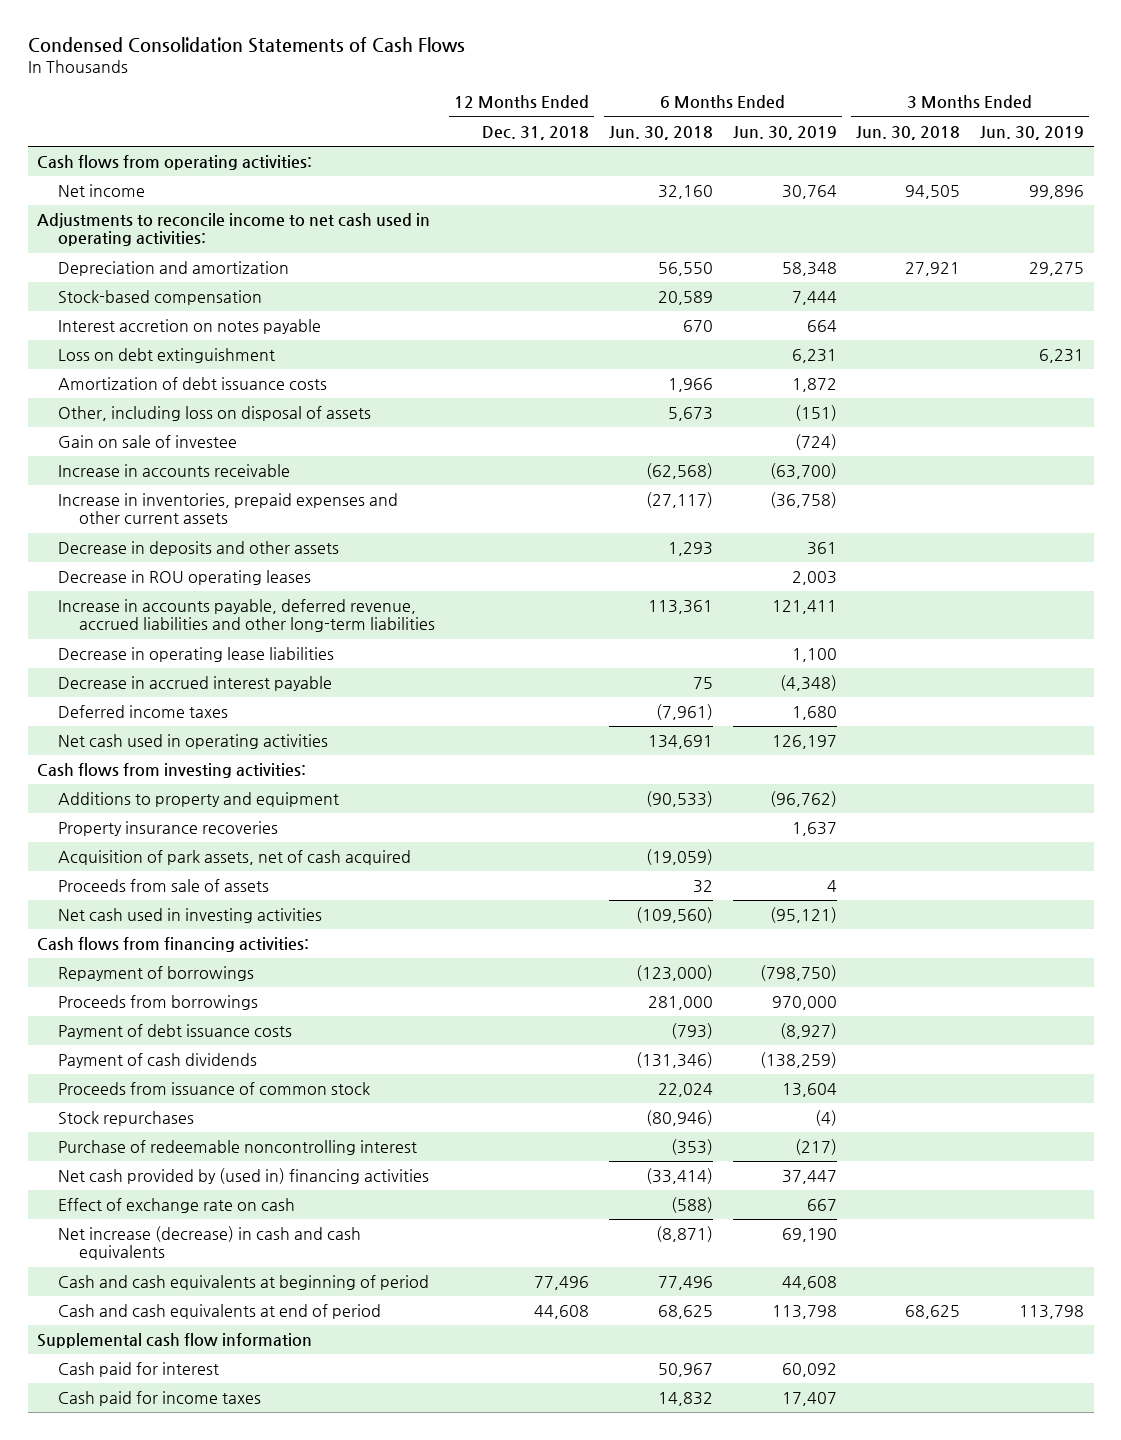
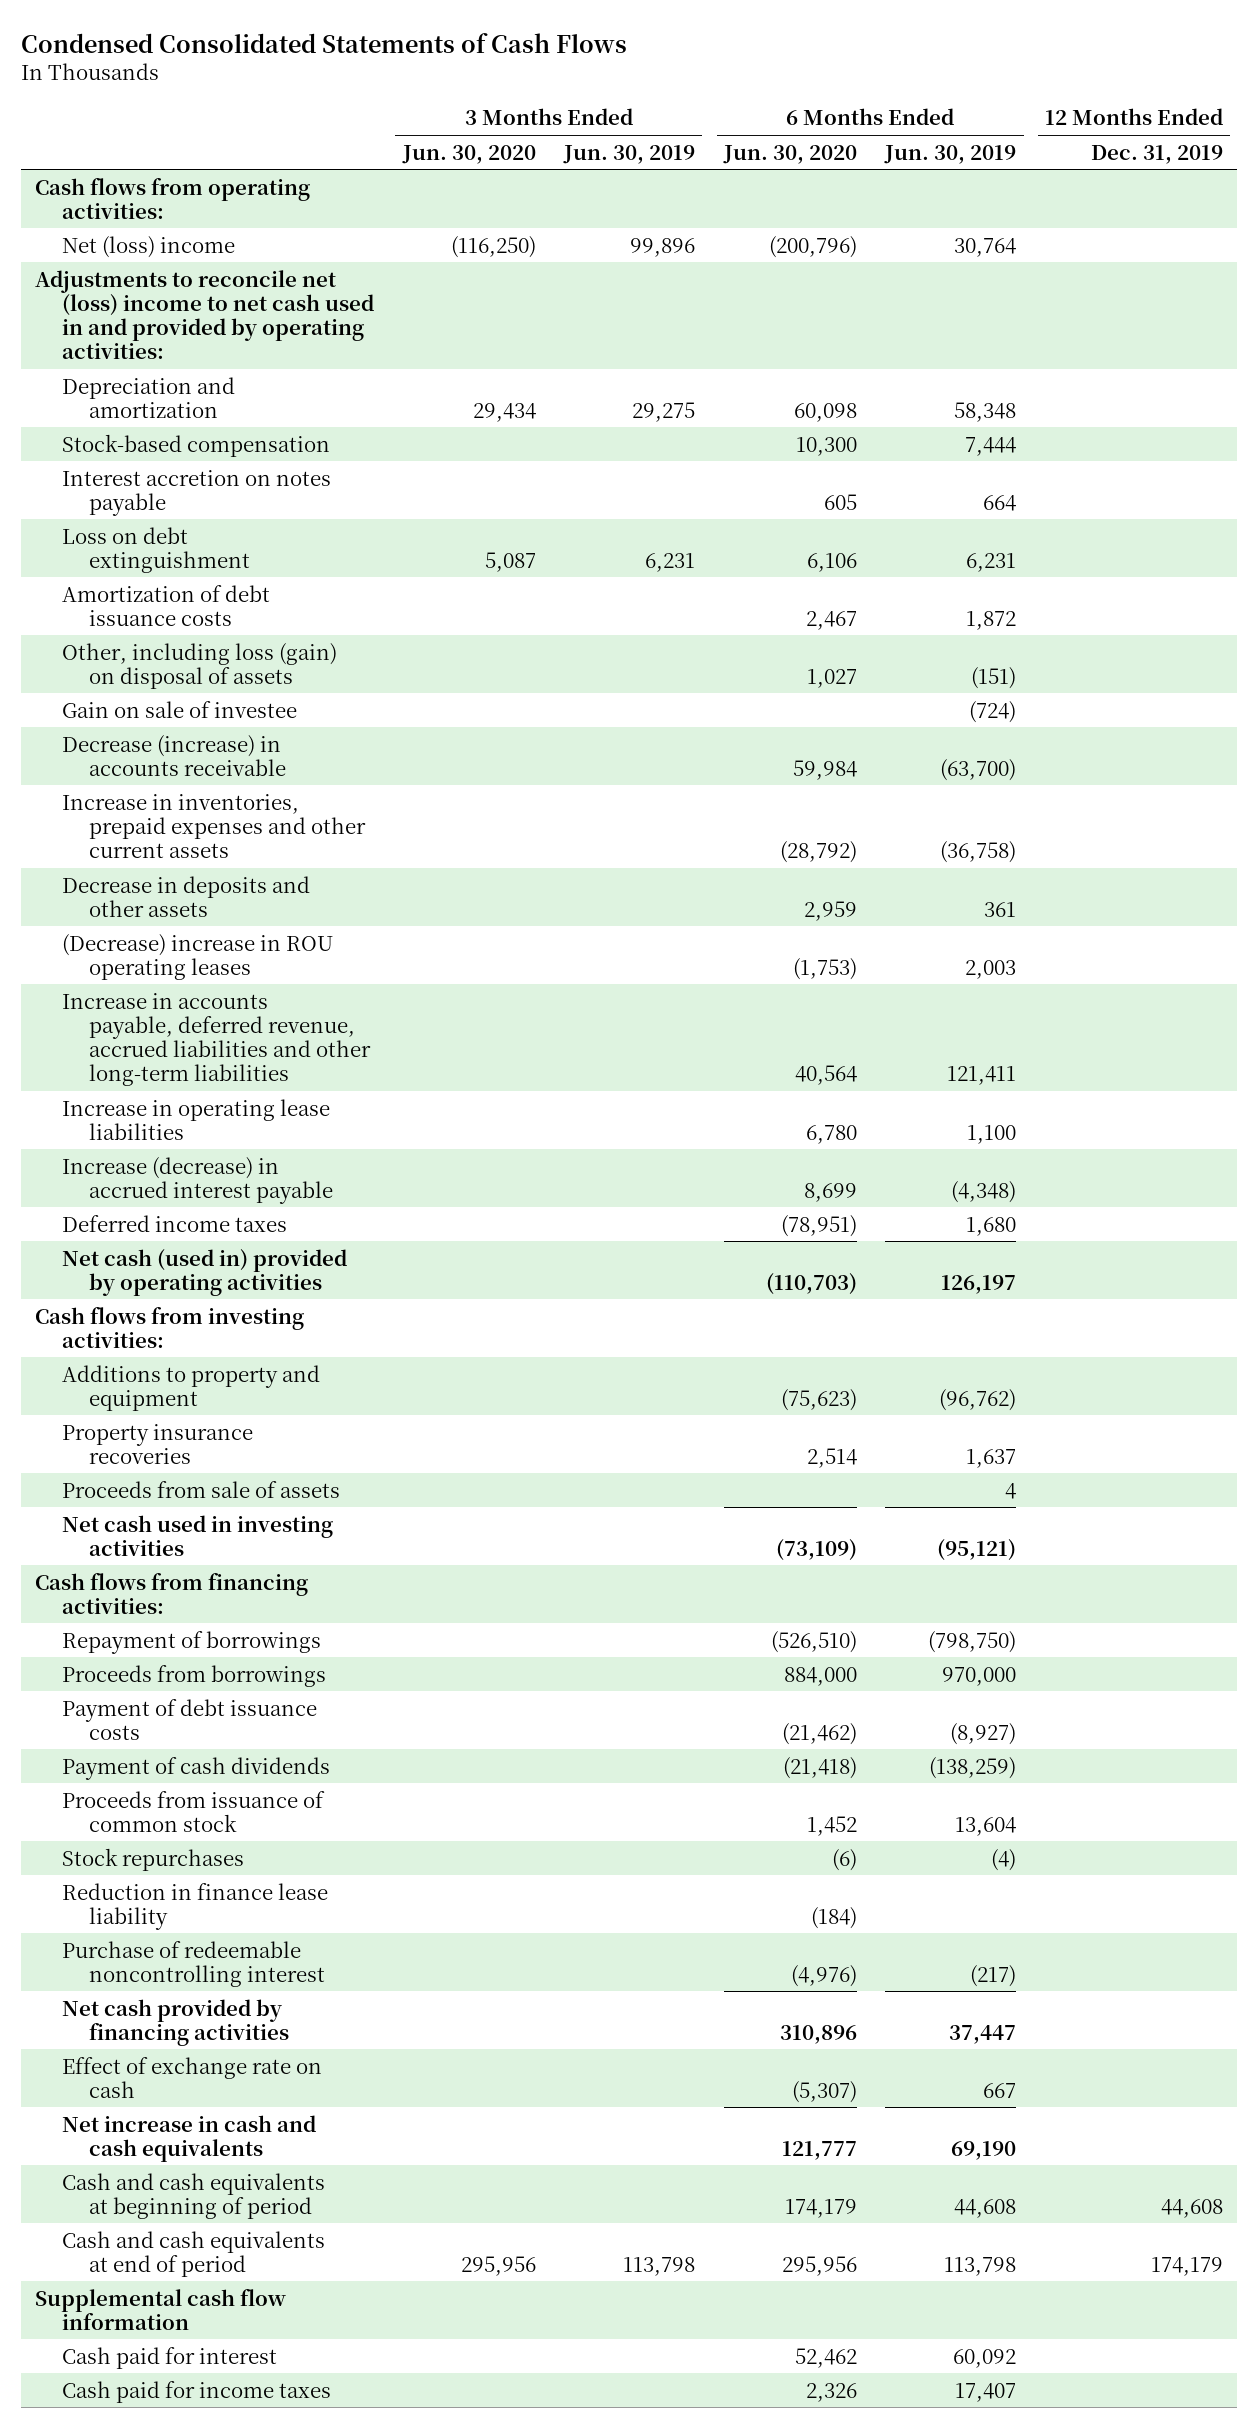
- Condensed Consolidation Statements of Cash Flows
+ Condensed Consolidated Statements of Cash Flows
- | 12 Months Ended Dec. 31, 2018 | 6 Months Ended Jun. 30, 2018 | 6 Months Ended Jun. 30, 2019 | 3 Months Ended Jun. 30, 2018 | 3 Months Ended Jun. 30, 2019
+ | 3 Months Ended Jun. 30, 2020 | 3 Months Ended Jun. 30, 2019 | 6 Months Ended Jun. 30, 2020 | 6 Months Ended Jun. 30, 2019 | 12 Months Ended Dec. 31, 2019
- Net income | | 32,160 | 30,764 | 94,505 | 99,896
- Adjustments to reconcile income to net cash used in operating activities:
+ Net (loss) income | (116,250) | 99,896 | (200,796) | 30,764 |
+ Adjustments to reconcile net (loss) income to net cash used in and provided by operating activities:
- Other, including loss on disposal of assets | | 5,673 | (151) | |
+ Other, including loss (gain) on disposal of assets | | | 1,027 | (151) |
- Increase in accounts receivable | | (62,568) | (63,700) | |
+ Decrease (increase) in accounts receivable | | | 59,984 | (63,700) |
- Decrease in ROU operating leases | | | 2,003 | |
+ (Decrease) increase in ROU operating leases | | | (1,753) | 2,003 |
- Decrease in operating lease liabilities | | | 1,100 | |
- Decrease in accrued interest payable | | 75 | (4,348) | |
+ Increase in operating lease liabilities | | | 6,780 | 1,100 |
+ Increase (decrease) in accrued interest payable | | | 8,699 | (4,348) |
- Net cash used in operating activities | | 134,691 | 126,197 | |
+ Net cash (used in) provided by operating activities | | | (110,703) | 126,197 |
- Acquisition of park assets, net of cash acquired | | (19,059) | | |
+ Reduction in finance lease liability | | | (184) | |
- Net cash provided by (used in) financing activities | | (33,414) | 37,447 | |
+ Net cash provided by financing activities | | | 310,896 | 37,447 |
- Net increase (decrease) in cash and cash equivalents | | (8,871) | 69,190 | |
+ Net increase in cash and cash equivalents | | | 121,777 | 69,190 |

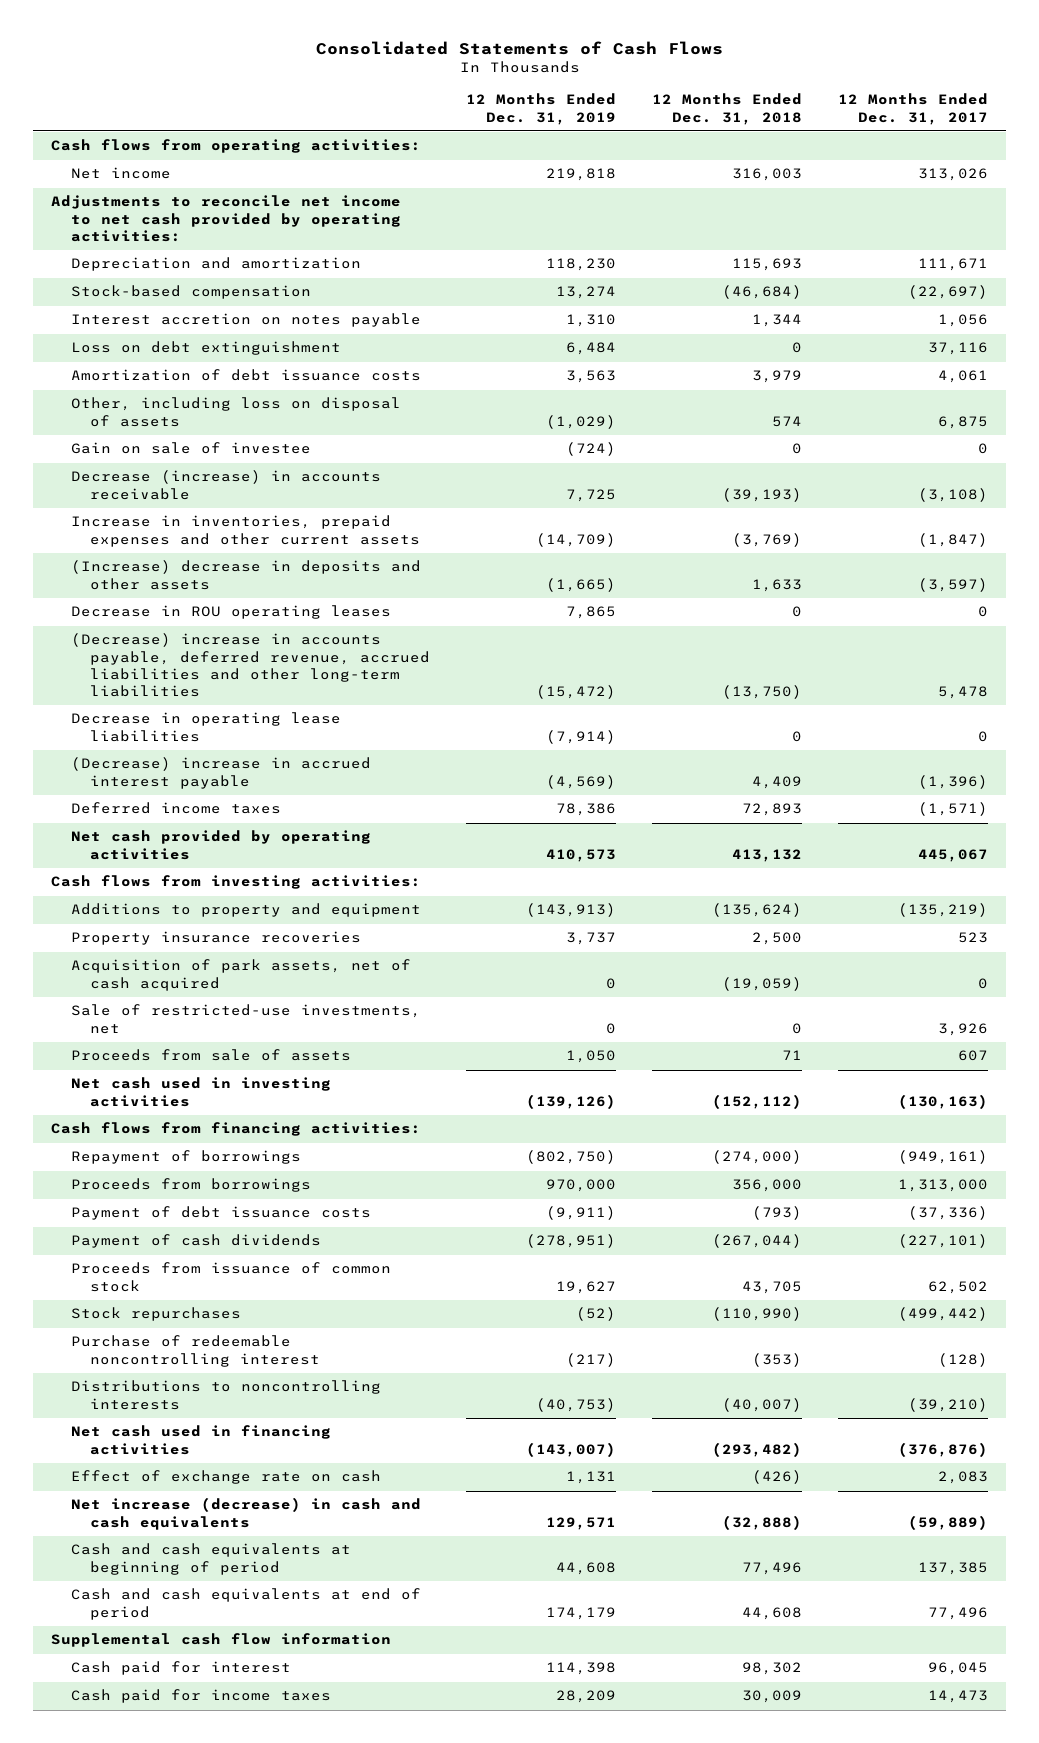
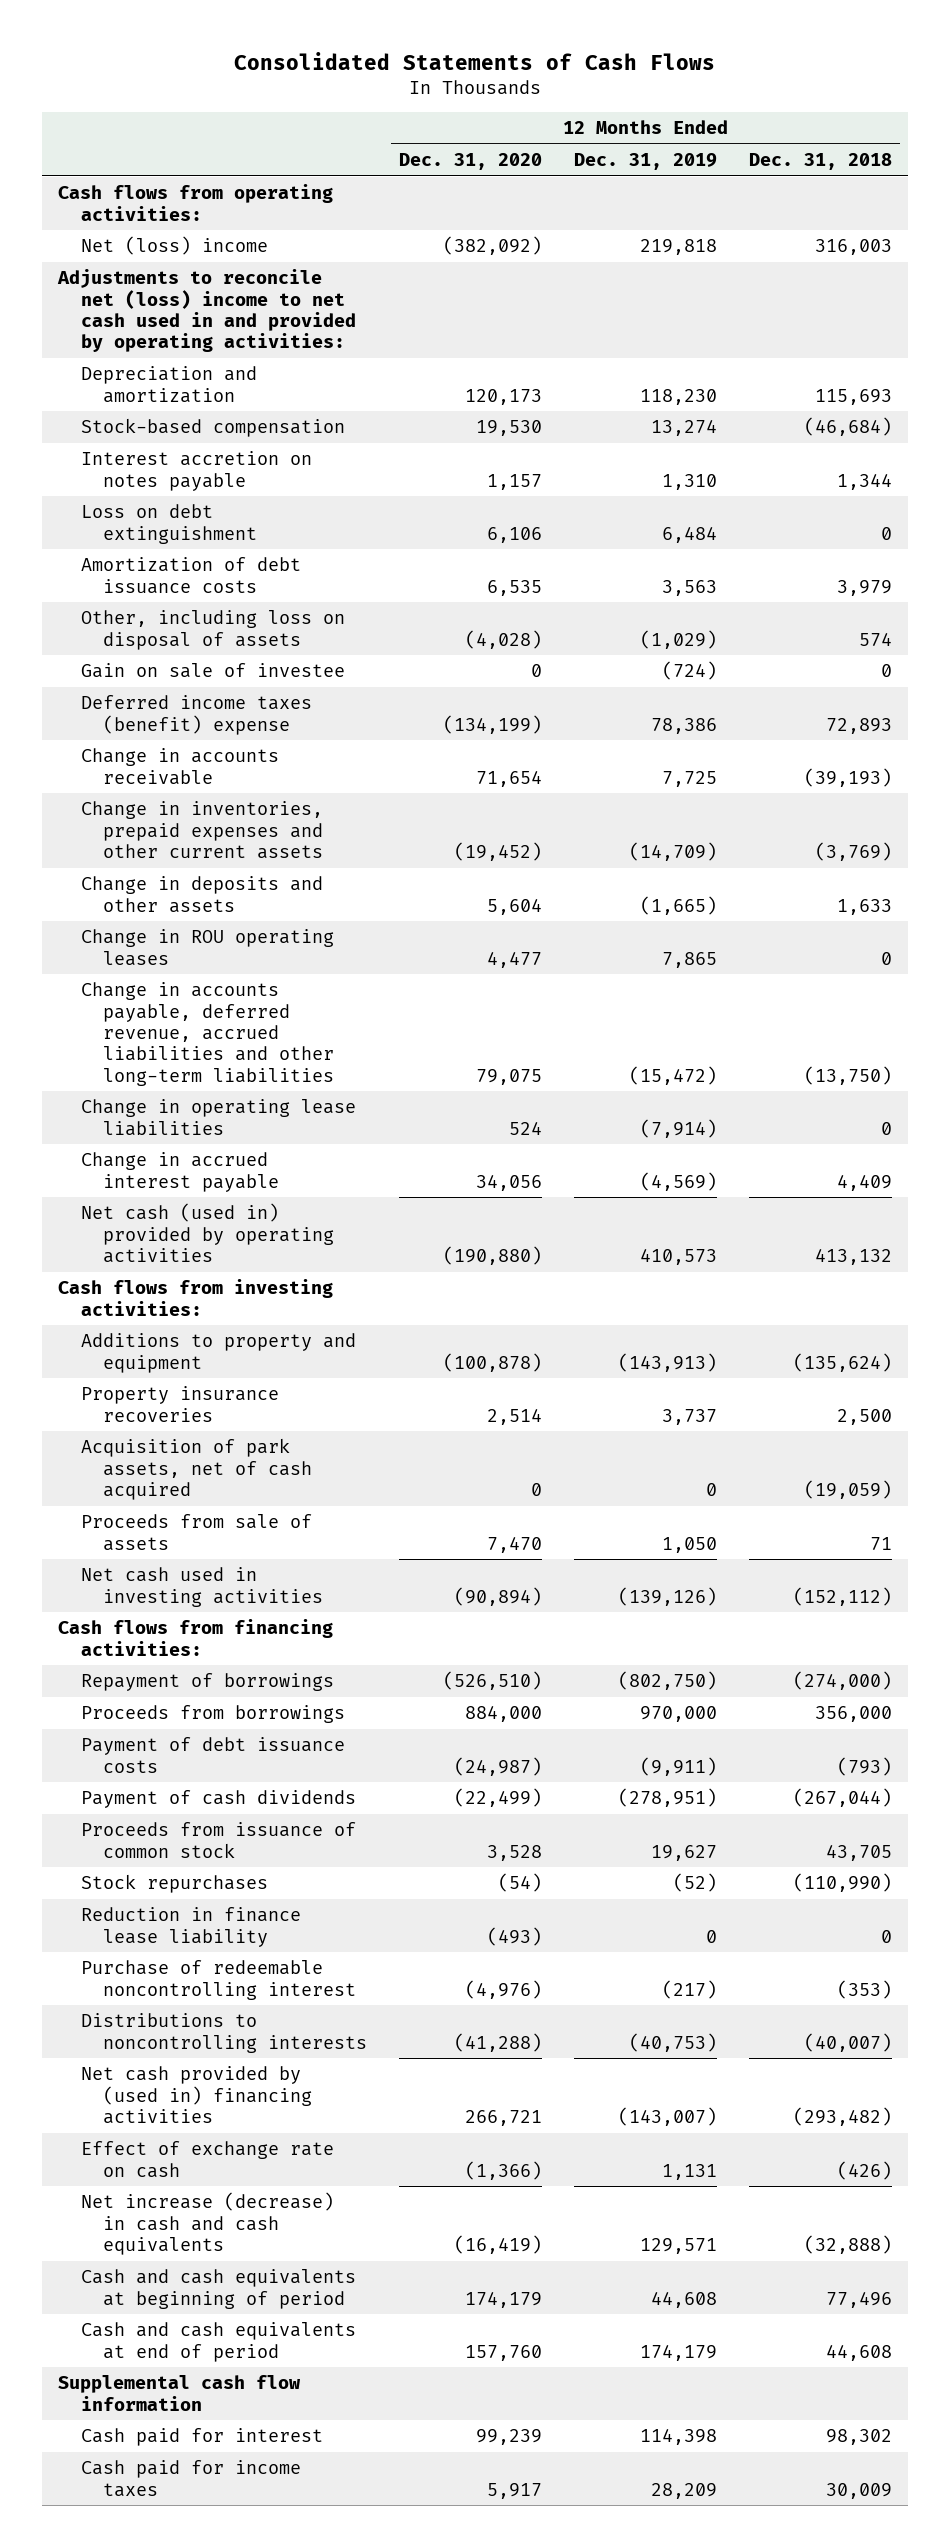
- | 12 Months Ended Dec. 31, 2019 | 12 Months Ended Dec. 31, 2018 | 12 Months Ended Dec. 31, 2017
+ | 12 Months Ended Dec. 31, 2020 | 12 Months Ended Dec. 31, 2019 | 12 Months Ended Dec. 31, 2018
- Net income | 219,818 | 316,003 | 313,026
- Adjustments to reconcile net income to net cash provided by operating activities:
+ Net (loss) income | (382,092) | 219,818 | 316,003
+ Adjustments to reconcile net (loss) income to net cash used in and provided by operating activities:
- Decrease (increase) in accounts receivable | 7,725 | (39,193) | (3,108)
- Increase in inventories, prepaid expenses and other current assets | (14,709) | (3,769) | (1,847)
- (Increase) decrease in deposits and other assets | (1,665) | 1,633 | (3,597)
- Decrease in ROU operating leases | 7,865 | 0 | 0
- (Decrease) increase in accounts payable, deferred revenue, accrued liabilities and other long-term liabilities | (15,472) | (13,750) | 5,478
- Decrease in operating lease liabilities | (7,914) | 0 | 0
- (Decrease) increase in accrued interest payable | (4,569) | 4,409 | (1,396)
- Deferred income taxes | 78,386 | 72,893 | (1,571)
- Net cash provided by operating activities | 410,573 | 413,132 | 445,067
+ Deferred income taxes (benefit) expense | (134,199) | 78,386 | 72,893
+ Change in accounts receivable | 71,654 | 7,725 | (39,193)
+ Change in inventories, prepaid expenses and other current assets | (19,452) | (14,709) | (3,769)
+ Change in deposits and other assets | 5,604 | (1,665) | 1,633
+ Change in ROU operating leases | 4,477 | 7,865 | 0
+ Change in accounts payable, deferred revenue, accrued liabilities and other long-term liabilities | 79,075 | (15,472) | (13,750)
+ Change in operating lease liabilities | 524 | (7,914) | 0
+ Change in accrued interest payable | 34,056 | (4,569) | 4,409
+ Net cash (used in) provided by operating activities | (190,880) | 410,573 | 413,132
- Sale of restricted-use investments, net | 0 | 0 | 3,926
+ Reduction in finance lease liability | (493) | 0 | 0
- Net cash used in financing activities | (143,007) | (293,482) | (376,876)
+ Net cash provided by (used in) financing activities | 266,721 | (143,007) | (293,482)

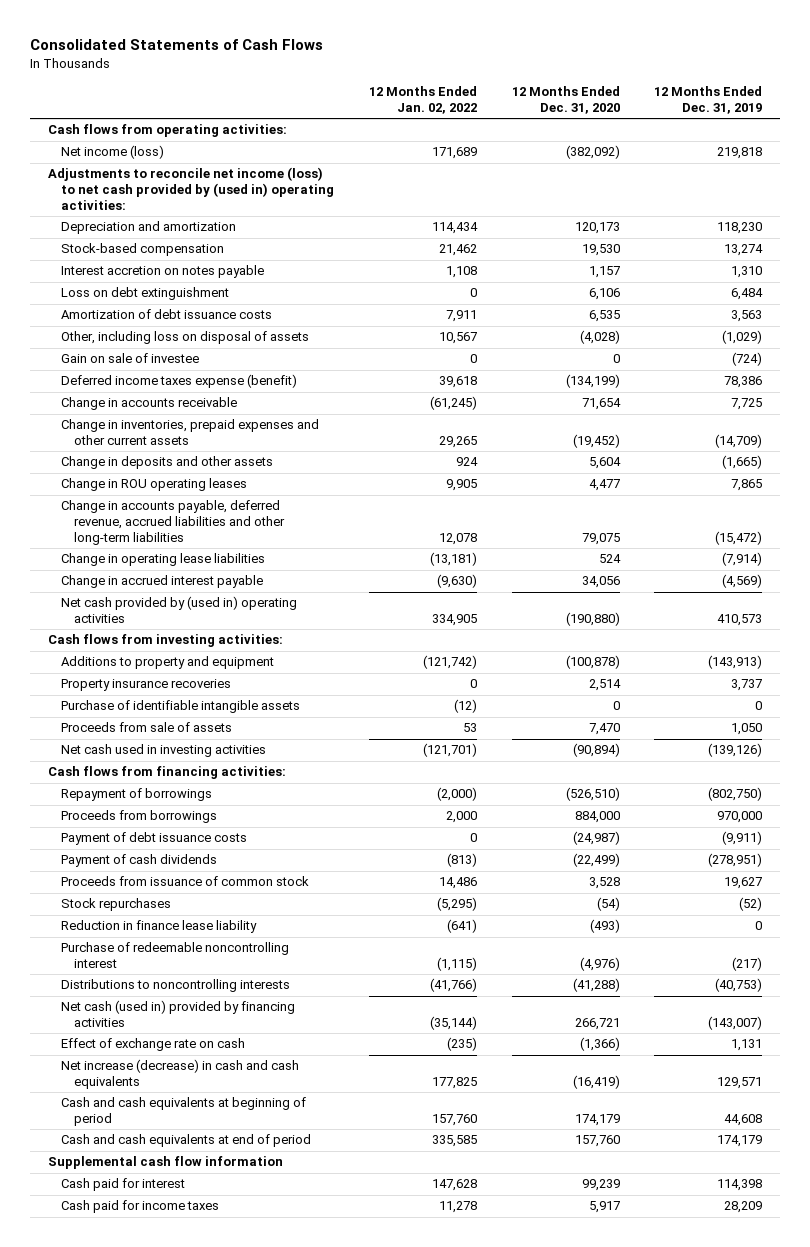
- | 12 Months Ended Dec. 31, 2020 | 12 Months Ended Dec. 31, 2019 | 12 Months Ended Dec. 31, 2018
+ | 12 Months Ended Jan. 02, 2022 | 12 Months Ended Dec. 31, 2020 | 12 Months Ended Dec. 31, 2019
- Net (loss) income | (382,092) | 219,818 | 316,003
- Adjustments to reconcile net (loss) income to net cash used in and provided by operating activities:
+ Net income (loss) | 171,689 | (382,092) | 219,818
+ Adjustments to reconcile net income (loss) to net cash provided by (used in) operating activities:
- Deferred income taxes (benefit) expense | (134,199) | 78,386 | 72,893
+ Deferred income taxes expense (benefit) | 39,618 | (134,199) | 78,386
- Net cash (used in) provided by operating activities | (190,880) | 410,573 | 413,132
+ Net cash provided by (used in) operating activities | 334,905 | (190,880) | 410,573
- Acquisition of park assets, net of cash acquired | 0 | 0 | (19,059)
+ Purchase of identifiable intangible assets | (12) | 0 | 0
- Net cash provided by (used in) financing activities | 266,721 | (143,007) | (293,482)
+ Net cash (used in) provided by financing activities | (35,144) | 266,721 | (143,007)

